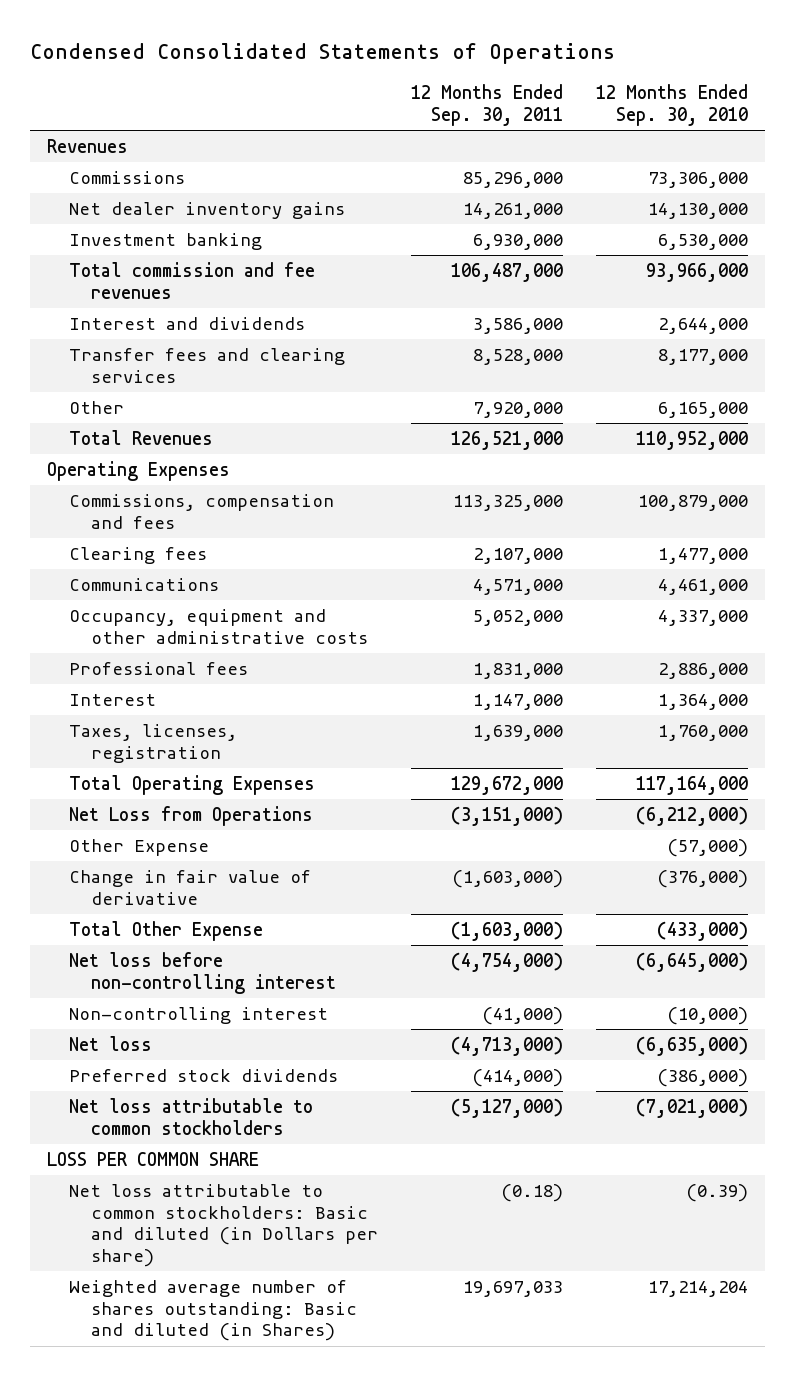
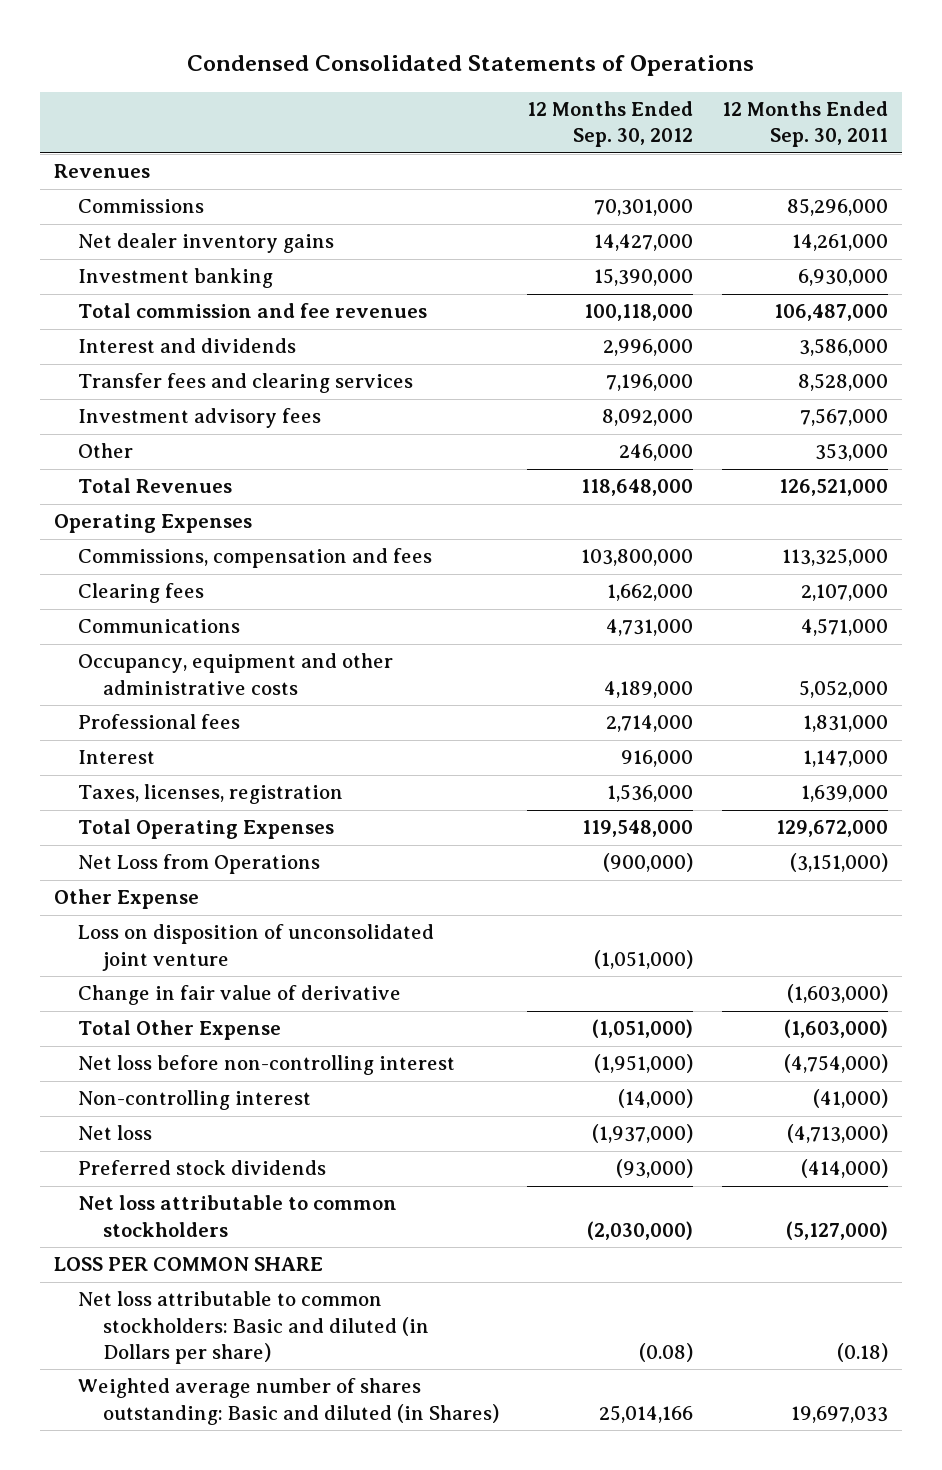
- | 12 Months Ended Sep. 30, 2011 | 12 Months Ended Sep. 30, 2010
+ | 12 Months Ended Sep. 30, 2012 | 12 Months Ended Sep. 30, 2011
- Other | 7,920,000 | 6,165,000
+ Investment advisory fees | 8,092,000 | 7,567,000
+ Other | 246,000 | 353,000
+ Loss on disposition of unconsolidated joint venture | (1,051,000) |

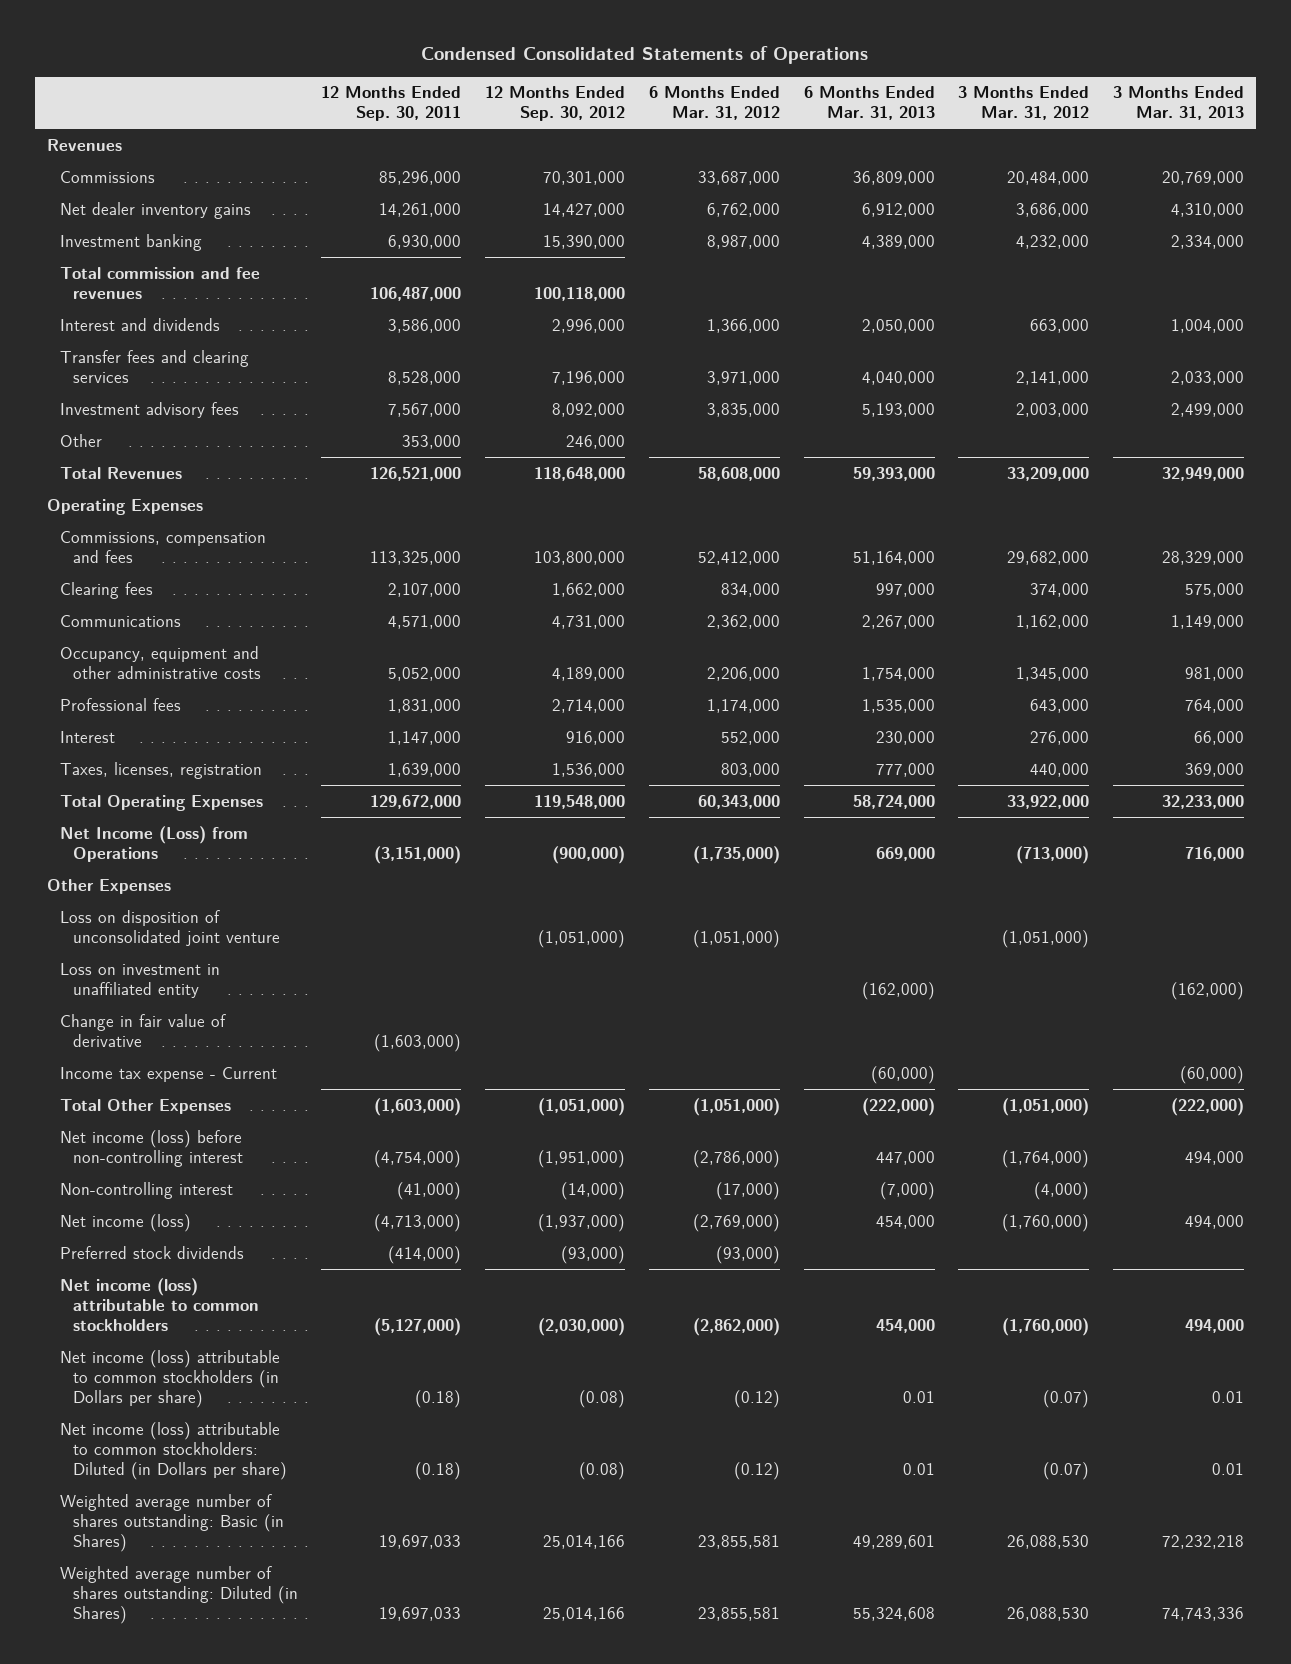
- | 12 Months Ended Sep. 30, 2012 | 12 Months Ended Sep. 30, 2011
+ | 12 Months Ended Sep. 30, 2011 | 12 Months Ended Sep. 30, 2012 | 6 Months Ended Mar. 31, 2012 | 6 Months Ended Mar. 31, 2013 | 3 Months Ended Mar. 31, 2012 | 3 Months Ended Mar. 31, 2013
- Net Loss from Operations | (900,000) | (3,151,000)
- Other Expense
+ Net Income (Loss) from Operations | (3,151,000) | (900,000) | (1,735,000) | 669,000 | (713,000) | 716,000
+ Other Expenses
+ Loss on investment in unaffiliated entity | | | | (162,000) | | (162,000)
- Total Other Expense | (1,051,000) | (1,603,000)
- Net loss before non-controlling interest | (1,951,000) | (4,754,000)
+ Income tax expense - Current | | | | (60,000) | | (60,000)
+ Total Other Expenses | (1,603,000) | (1,051,000) | (1,051,000) | (222,000) | (1,051,000) | (222,000)
+ Net income (loss) before non-controlling interest | (4,754,000) | (1,951,000) | (2,786,000) | 447,000 | (1,764,000) | 494,000
- Net loss | (1,937,000) | (4,713,000)
+ Net income (loss) | (4,713,000) | (1,937,000) | (2,769,000) | 454,000 | (1,760,000) | 494,000
- Net loss attributable to common stockholders | (2,030,000) | (5,127,000)
- LOSS PER COMMON SHARE
- Net loss attributable to common stockholders: Basic and diluted (in Dollars per share) | (0.08) | (0.18)
- Weighted average number of shares outstanding: Basic and diluted (in Shares) | 25,014,166 | 19,697,033
+ Net income (loss) attributable to common stockholders | (5,127,000) | (2,030,000) | (2,862,000) | 454,000 | (1,760,000) | 494,000
+ Net income (loss) attributable to common stockholders (in Dollars per share) | (0.18) | (0.08) | (0.12) | 0.01 | (0.07) | 0.01
+ Net income (loss) attributable to common stockholders: Diluted (in Dollars per share) | (0.18) | (0.08) | (0.12) | 0.01 | (0.07) | 0.01
+ Weighted average number of shares outstanding: Basic (in Shares) | 19,697,033 | 25,014,166 | 23,855,581 | 49,289,601 | 26,088,530 | 72,232,218
+ Weighted average number of shares outstanding: Diluted (in Shares) | 19,697,033 | 25,014,166 | 23,855,581 | 55,324,608 | 26,088,530 | 74,743,336

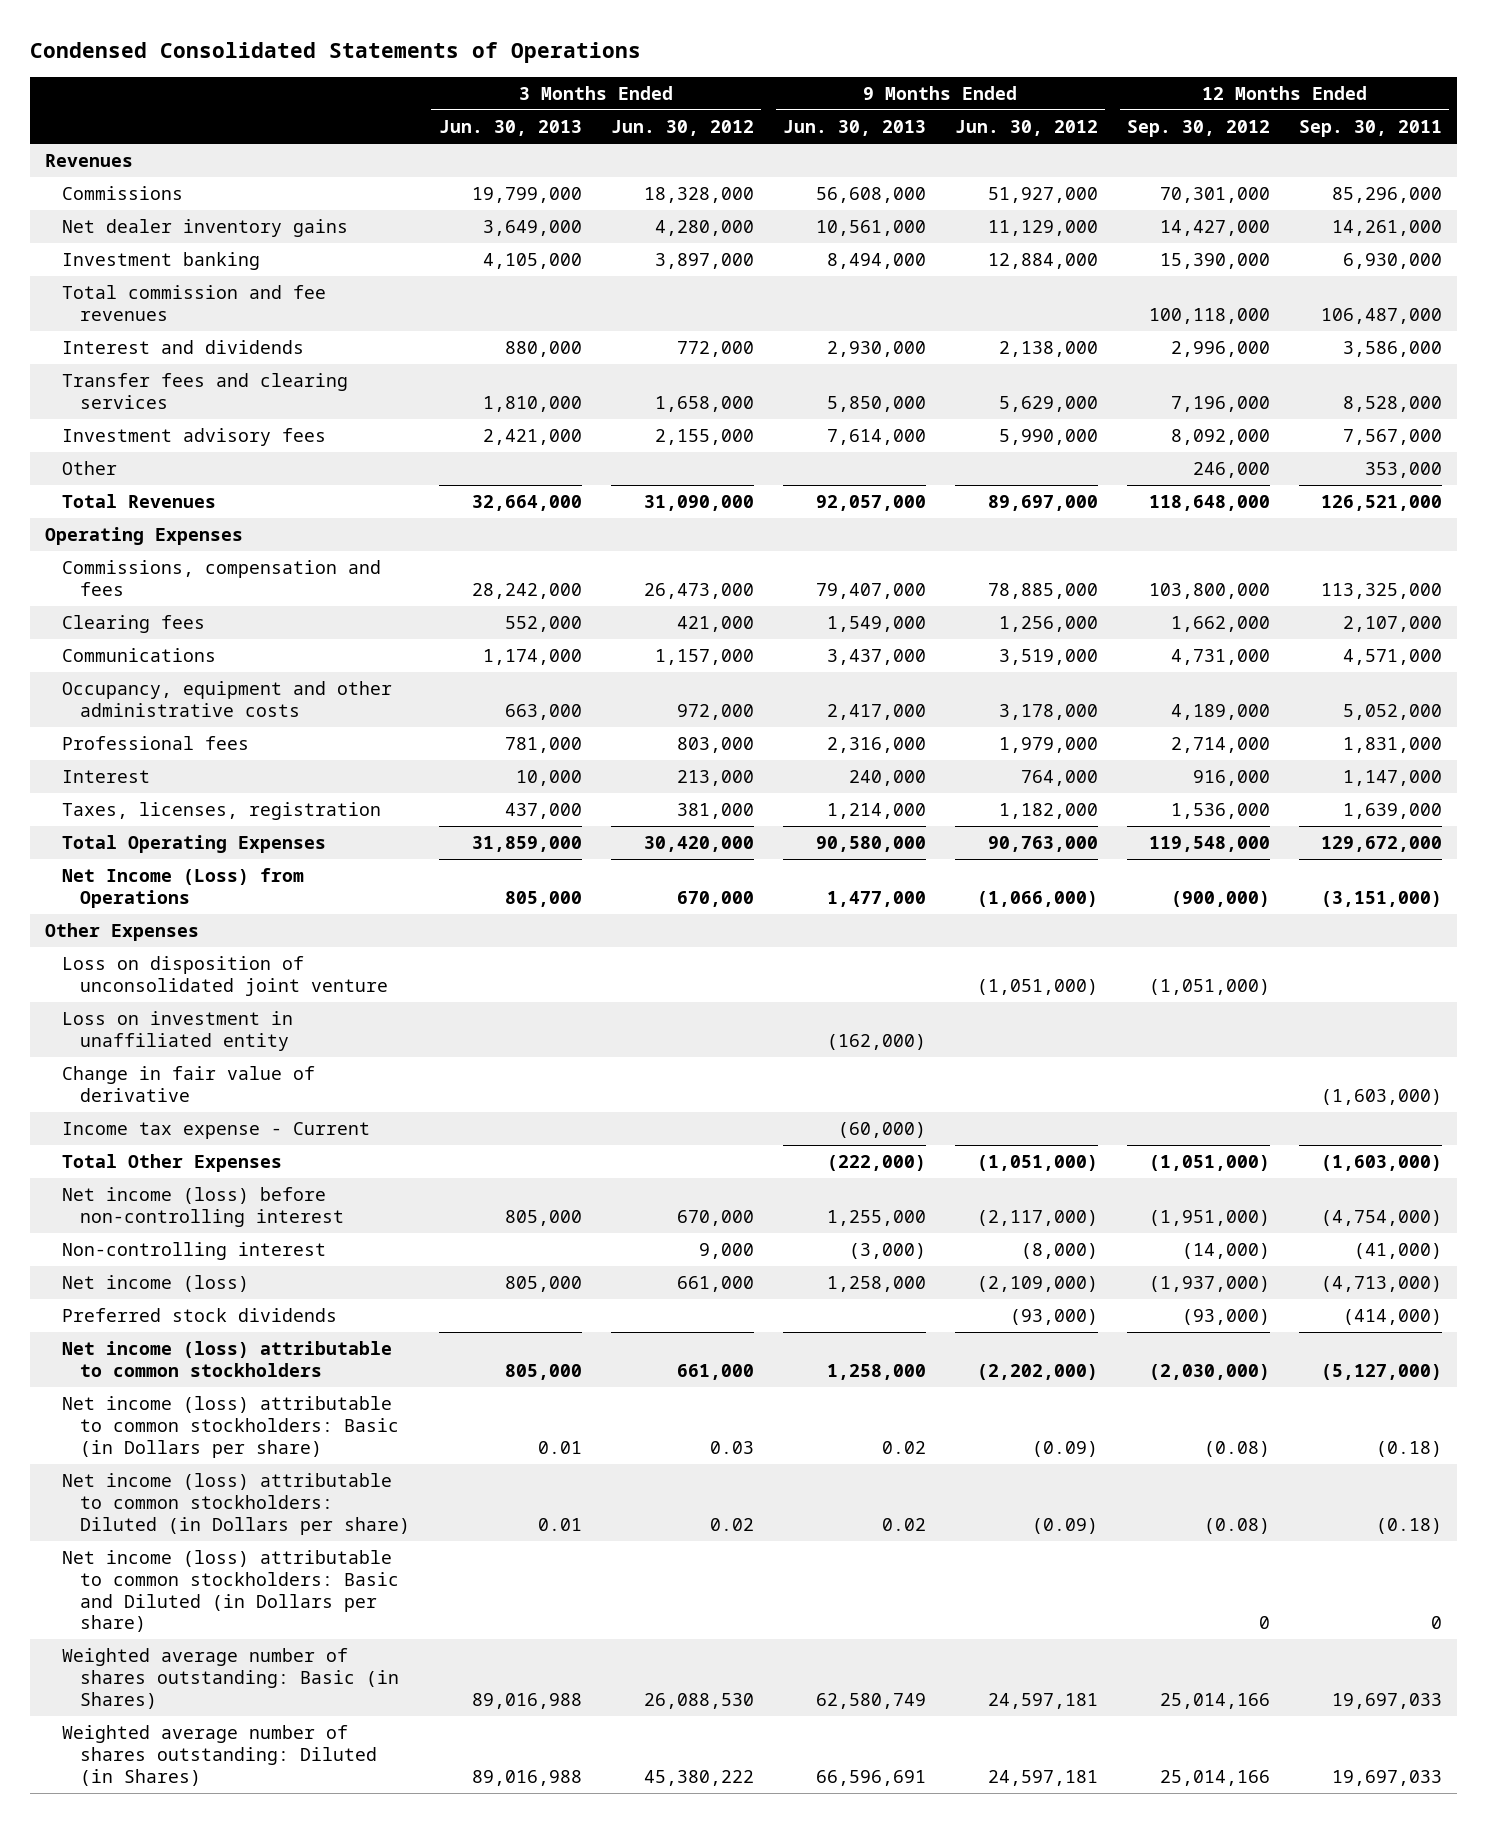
- | 12 Months Ended Sep. 30, 2011 | 12 Months Ended Sep. 30, 2012 | 6 Months Ended Mar. 31, 2012 | 6 Months Ended Mar. 31, 2013 | 3 Months Ended Mar. 31, 2012 | 3 Months Ended Mar. 31, 2013
+ | 3 Months Ended Jun. 30, 2013 | 3 Months Ended Jun. 30, 2012 | 9 Months Ended Jun. 30, 2013 | 9 Months Ended Jun. 30, 2012 | 12 Months Ended Sep. 30, 2012 | 12 Months Ended Sep. 30, 2011
- Net income (loss) attributable to common stockholders (in Dollars per share) | (0.18) | (0.08) | (0.12) | 0.01 | (0.07) | 0.01
+ Net income (loss) attributable to common stockholders: Basic (in Dollars per share) | 0.01 | 0.03 | 0.02 | (0.09) | (0.08) | (0.18)
+ Net income (loss) attributable to common stockholders: Basic and Diluted (in Dollars per share) | | | | | 0 | 0

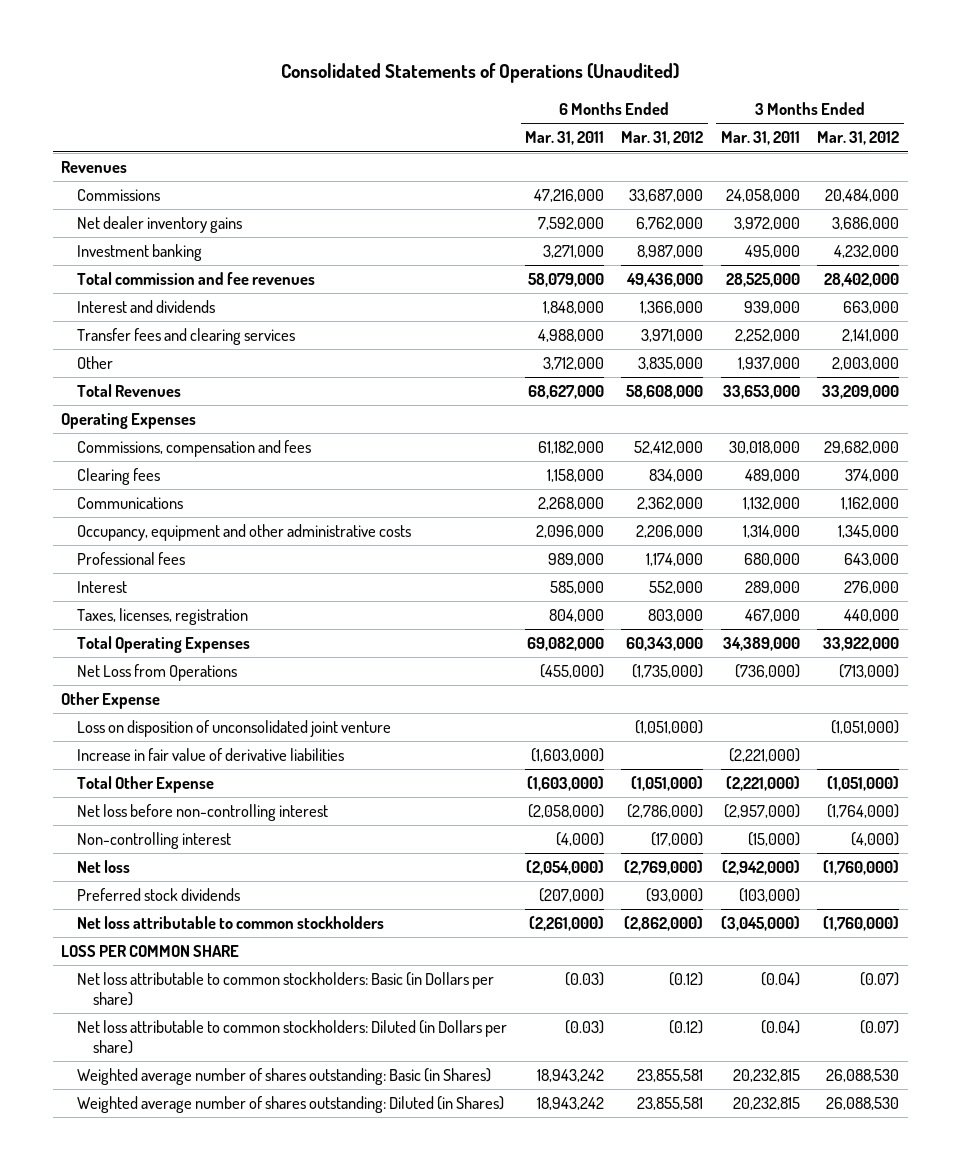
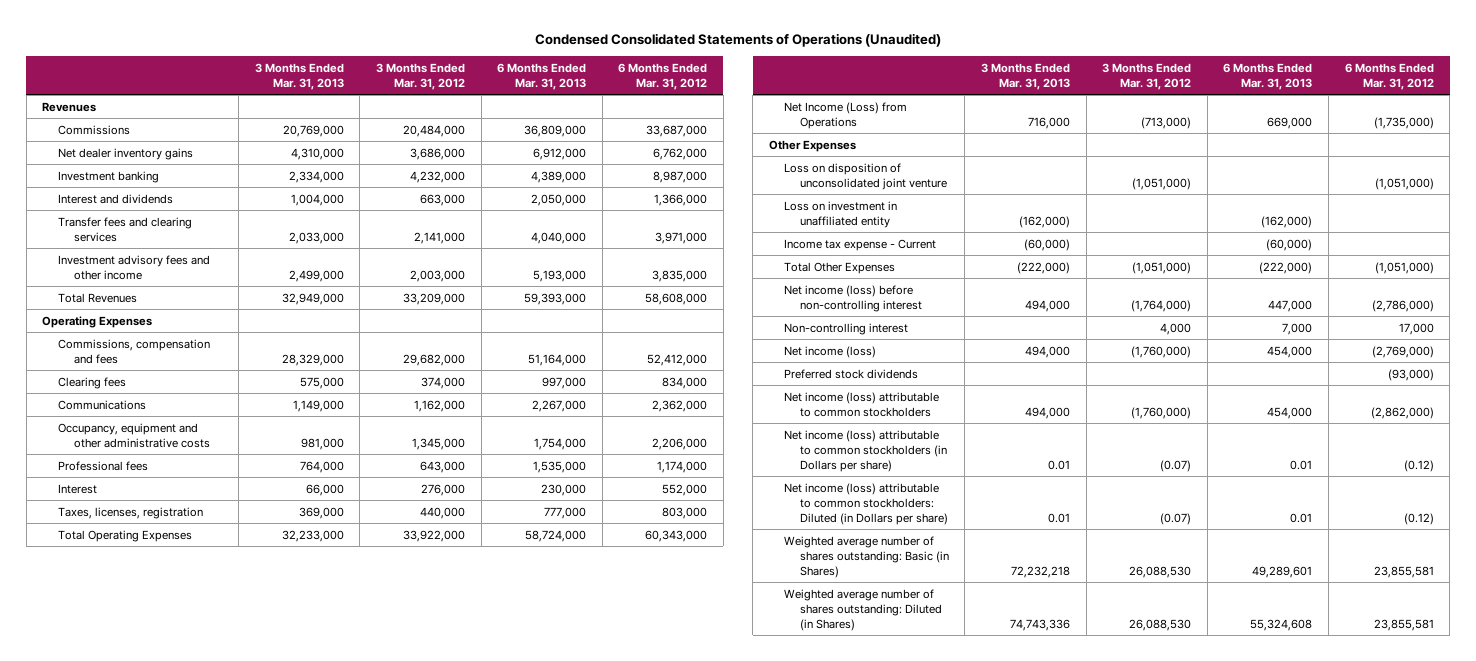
- Consolidated Statements of Operations (Unaudited)
+ Condensed Consolidated Statements of Operations (Unaudited)
- | 6 Months Ended Mar. 31, 2011 | 6 Months Ended Mar. 31, 2012 | 3 Months Ended Mar. 31, 2011 | 3 Months Ended Mar. 31, 2012
+ | 3 Months Ended Mar. 31, 2013 | 3 Months Ended Mar. 31, 2012 | 6 Months Ended Mar. 31, 2013 | 6 Months Ended Mar. 31, 2012
- Total commission and fee revenues | 58,079,000 | 49,436,000 | 28,525,000 | 28,402,000
- Other | 3,712,000 | 3,835,000 | 1,937,000 | 2,003,000
+ Investment advisory fees and other income | 2,499,000 | 2,003,000 | 5,193,000 | 3,835,000
- Net Loss from Operations | (455,000) | (1,735,000) | (736,000) | (713,000)
- Other Expense
+ Net Income (Loss) from Operations | 716,000 | (713,000) | 669,000 | (1,735,000)
+ Other Expenses
- Increase in fair value of derivative liabilities | (1,603,000) | | (2,221,000) |
- Total Other Expense | (1,603,000) | (1,051,000) | (2,221,000) | (1,051,000)
- Net loss before non-controlling interest | (2,058,000) | (2,786,000) | (2,957,000) | (1,764,000)
- Non-controlling interest | (4,000) | (17,000) | (15,000) | (4,000)
- Net loss | (2,054,000) | (2,769,000) | (2,942,000) | (1,760,000)
+ Loss on investment in unaffiliated entity | (162,000) | | (162,000) |
+ Income tax expense - Current | (60,000) | | (60,000) |
+ Total Other Expenses | (222,000) | (1,051,000) | (222,000) | (1,051,000)
+ Net income (loss) before non-controlling interest | 494,000 | (1,764,000) | 447,000 | (2,786,000)
+ Non-controlling interest | | 4,000 | 7,000 | 17,000
+ Net income (loss) | 494,000 | (1,760,000) | 454,000 | (2,769,000)
- Net loss attributable to common stockholders | (2,261,000) | (2,862,000) | (3,045,000) | (1,760,000)
- LOSS PER COMMON SHARE
- Net loss attributable to common stockholders: Basic (in Dollars per share) | (0.03) | (0.12) | (0.04) | (0.07)
- Net loss attributable to common stockholders: Diluted (in Dollars per share) | (0.03) | (0.12) | (0.04) | (0.07)
+ Net income (loss) attributable to common stockholders | 494,000 | (1,760,000) | 454,000 | (2,862,000)
+ Net income (loss) attributable to common stockholders (in Dollars per share) | 0.01 | (0.07) | 0.01 | (0.12)
+ Net income (loss) attributable to common stockholders: Diluted (in Dollars per share) | 0.01 | (0.07) | 0.01 | (0.12)

